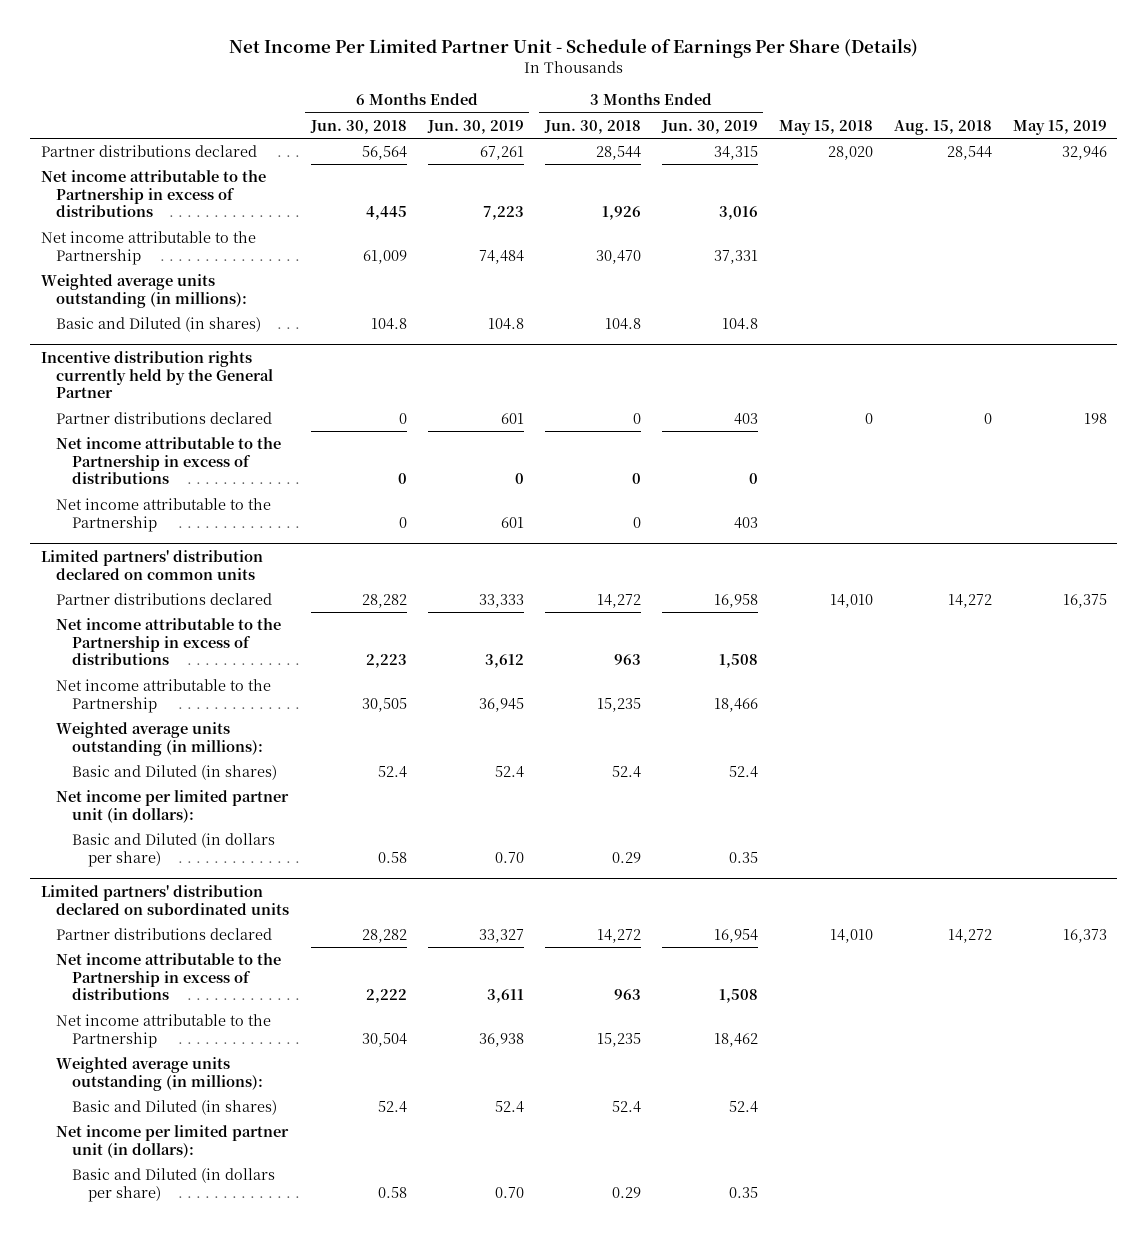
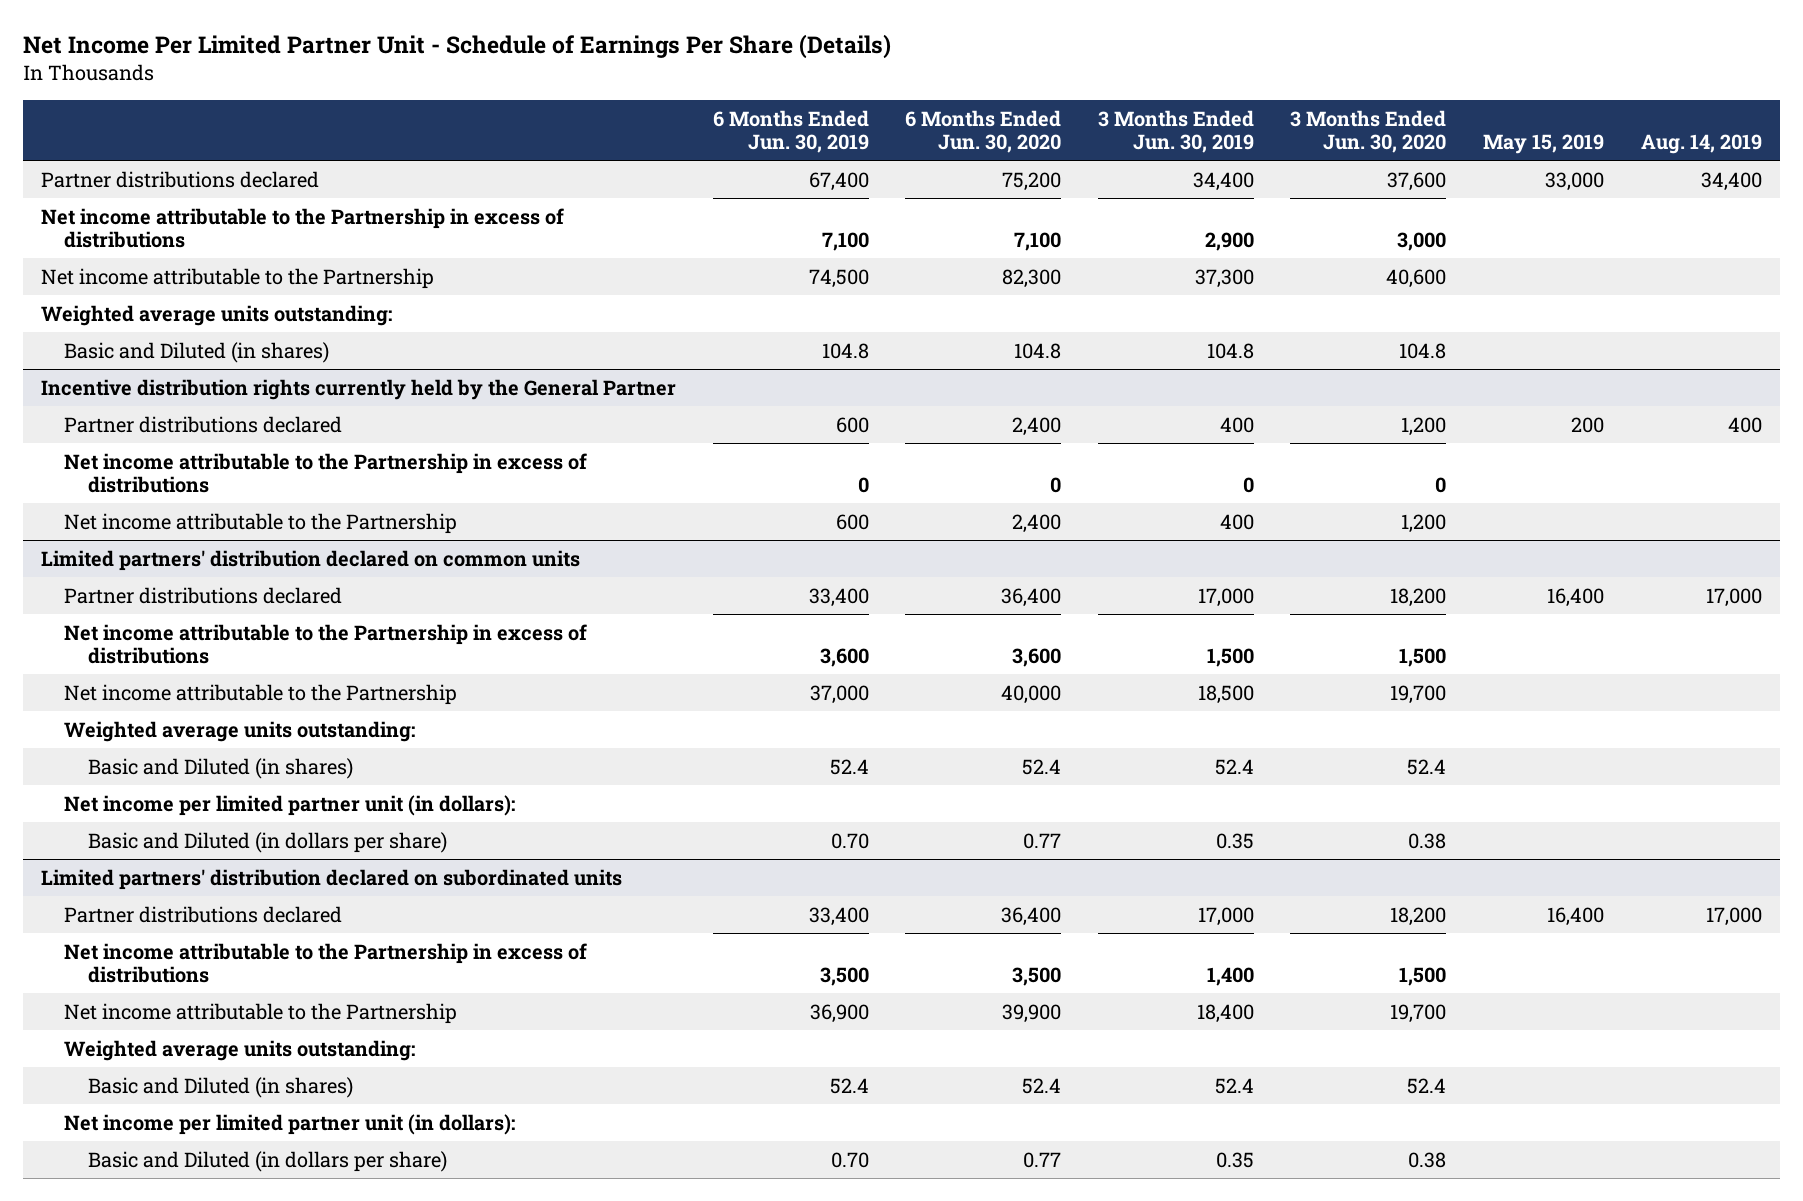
- | 6 Months Ended Jun. 30, 2018 | 6 Months Ended Jun. 30, 2019 | 3 Months Ended Jun. 30, 2018 | 3 Months Ended Jun. 30, 2019 | May 15, 2018 | Aug. 15, 2018 | May 15, 2019
+ | 6 Months Ended Jun. 30, 2019 | 6 Months Ended Jun. 30, 2020 | 3 Months Ended Jun. 30, 2019 | 3 Months Ended Jun. 30, 2020 | May 15, 2019 | Aug. 14, 2019
- Partner distributions declared | 56,564 | 67,261 | 28,544 | 34,315 | 28,020 | 28,544 | 32,946
- Net income attributable to the Partnership in excess of distributions | 4,445 | 7,223 | 1,926 | 3,016 | | |
- Net income attributable to the Partnership | 61,009 | 74,484 | 30,470 | 37,331 | | |
- Weighted average units outstanding (in millions):
+ Partner distributions declared | 67,400 | 75,200 | 34,400 | 37,600 | 33,000 | 34,400
+ Net income attributable to the Partnership in excess of distributions | 7,100 | 7,100 | 2,900 | 3,000 | |
+ Net income attributable to the Partnership | 74,500 | 82,300 | 37,300 | 40,600 | |
+ Weighted average units outstanding:
@ Incentive distribution rights currently held by the General Partner
- Partner distributions declared | 0 | 601 | 0 | 403 | 0 | 0 | 198
+ Partner distributions declared | 600 | 2,400 | 400 | 1,200 | 200 | 400
- Net income attributable to the Partnership | 0 | 601 | 0 | 403 | | |
+ Net income attributable to the Partnership | 600 | 2,400 | 400 | 1,200 | |
@ Limited partners' distribution declared on common units
- Partner distributions declared | 28,282 | 33,333 | 14,272 | 16,958 | 14,010 | 14,272 | 16,375
- Net income attributable to the Partnership in excess of distributions | 2,223 | 3,612 | 963 | 1,508 | | |
- Net income attributable to the Partnership | 30,505 | 36,945 | 15,235 | 18,466 | | |
- Weighted average units outstanding (in millions):
+ Partner distributions declared | 33,400 | 36,400 | 17,000 | 18,200 | 16,400 | 17,000
+ Net income attributable to the Partnership in excess of distributions | 3,600 | 3,600 | 1,500 | 1,500 | |
+ Net income attributable to the Partnership | 37,000 | 40,000 | 18,500 | 19,700 | |
+ Weighted average units outstanding:
@ Limited partners' distribution declared on subordinated units
- Partner distributions declared | 28,282 | 33,327 | 14,272 | 16,954 | 14,010 | 14,272 | 16,373
- Net income attributable to the Partnership in excess of distributions | 2,222 | 3,611 | 963 | 1,508 | | |
- Net income attributable to the Partnership | 30,504 | 36,938 | 15,235 | 18,462 | | |
- Weighted average units outstanding (in millions):
+ Partner distributions declared | 33,400 | 36,400 | 17,000 | 18,200 | 16,400 | 17,000
+ Net income attributable to the Partnership in excess of distributions | 3,500 | 3,500 | 1,400 | 1,500 | |
+ Net income attributable to the Partnership | 36,900 | 39,900 | 18,400 | 19,700 | |
+ Weighted average units outstanding:

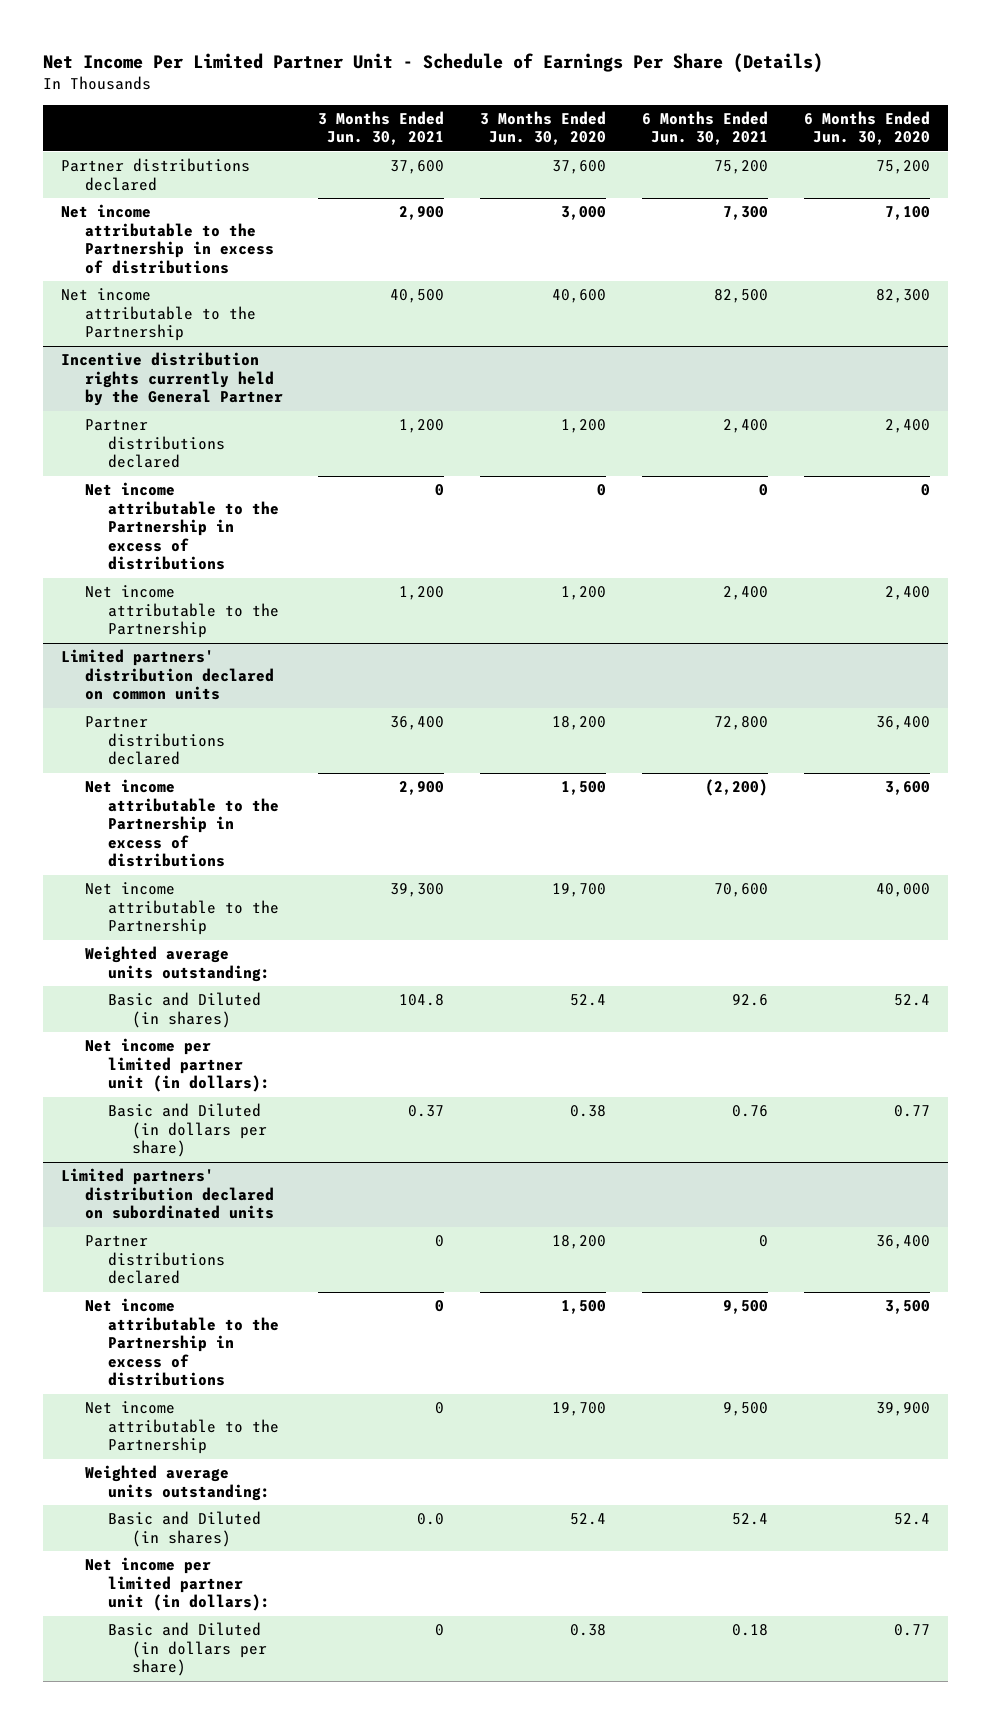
- | 6 Months Ended Jun. 30, 2019 | 6 Months Ended Jun. 30, 2020 | 3 Months Ended Jun. 30, 2019 | 3 Months Ended Jun. 30, 2020 | May 15, 2019 | Aug. 14, 2019
+ | 3 Months Ended Jun. 30, 2021 | 3 Months Ended Jun. 30, 2020 | 6 Months Ended Jun. 30, 2021 | 6 Months Ended Jun. 30, 2020
- Weighted average units outstanding:
- Basic and Diluted (in shares) | 104.8 | 104.8 | 104.8 | 104.8 | |

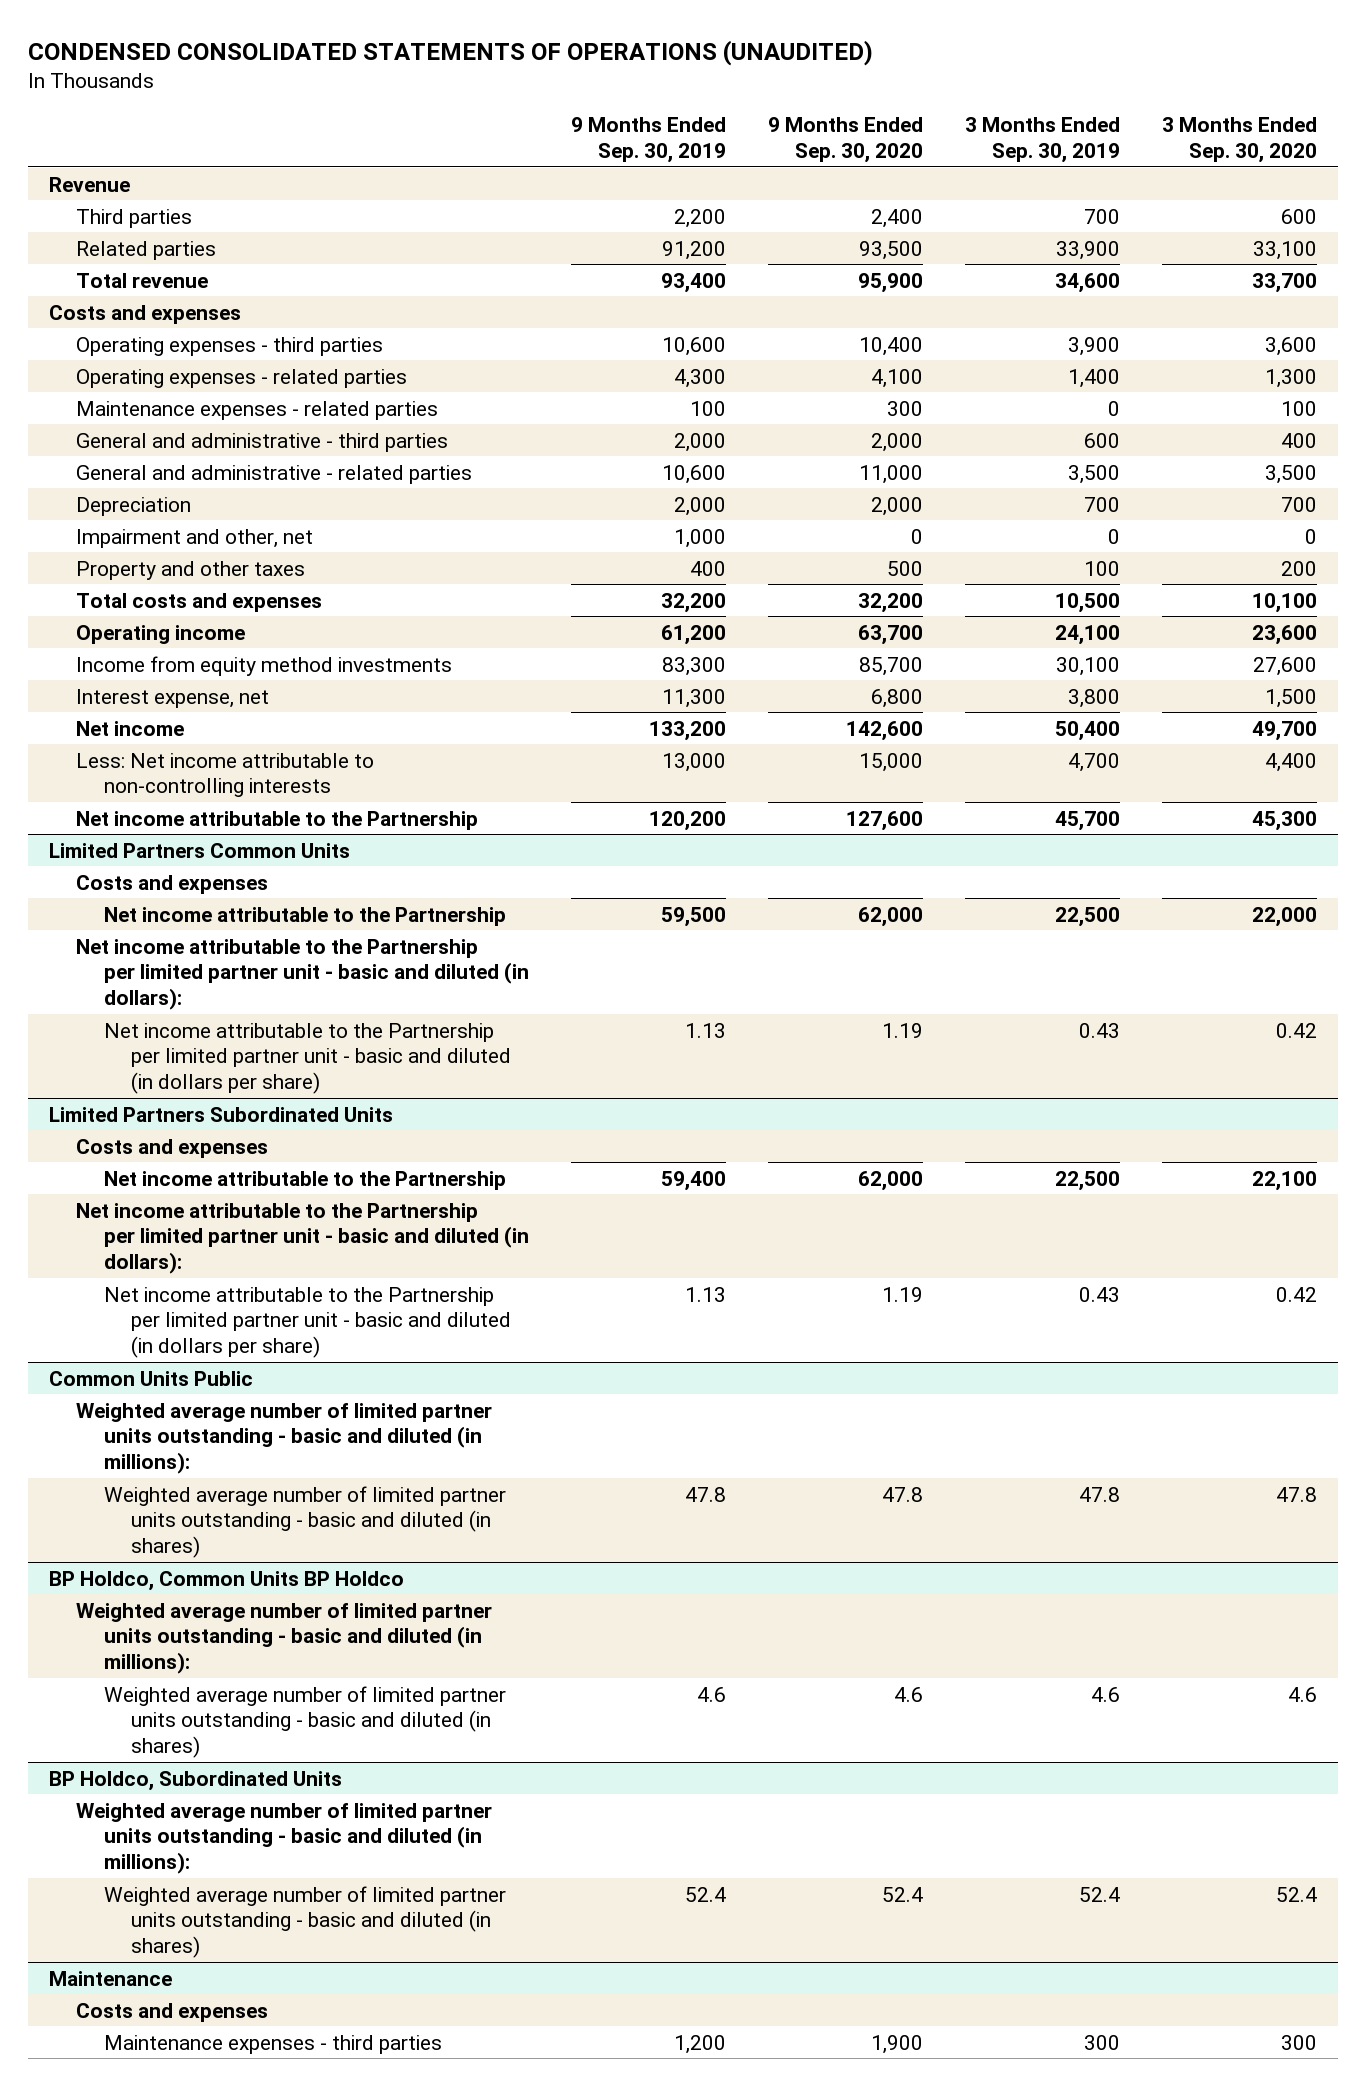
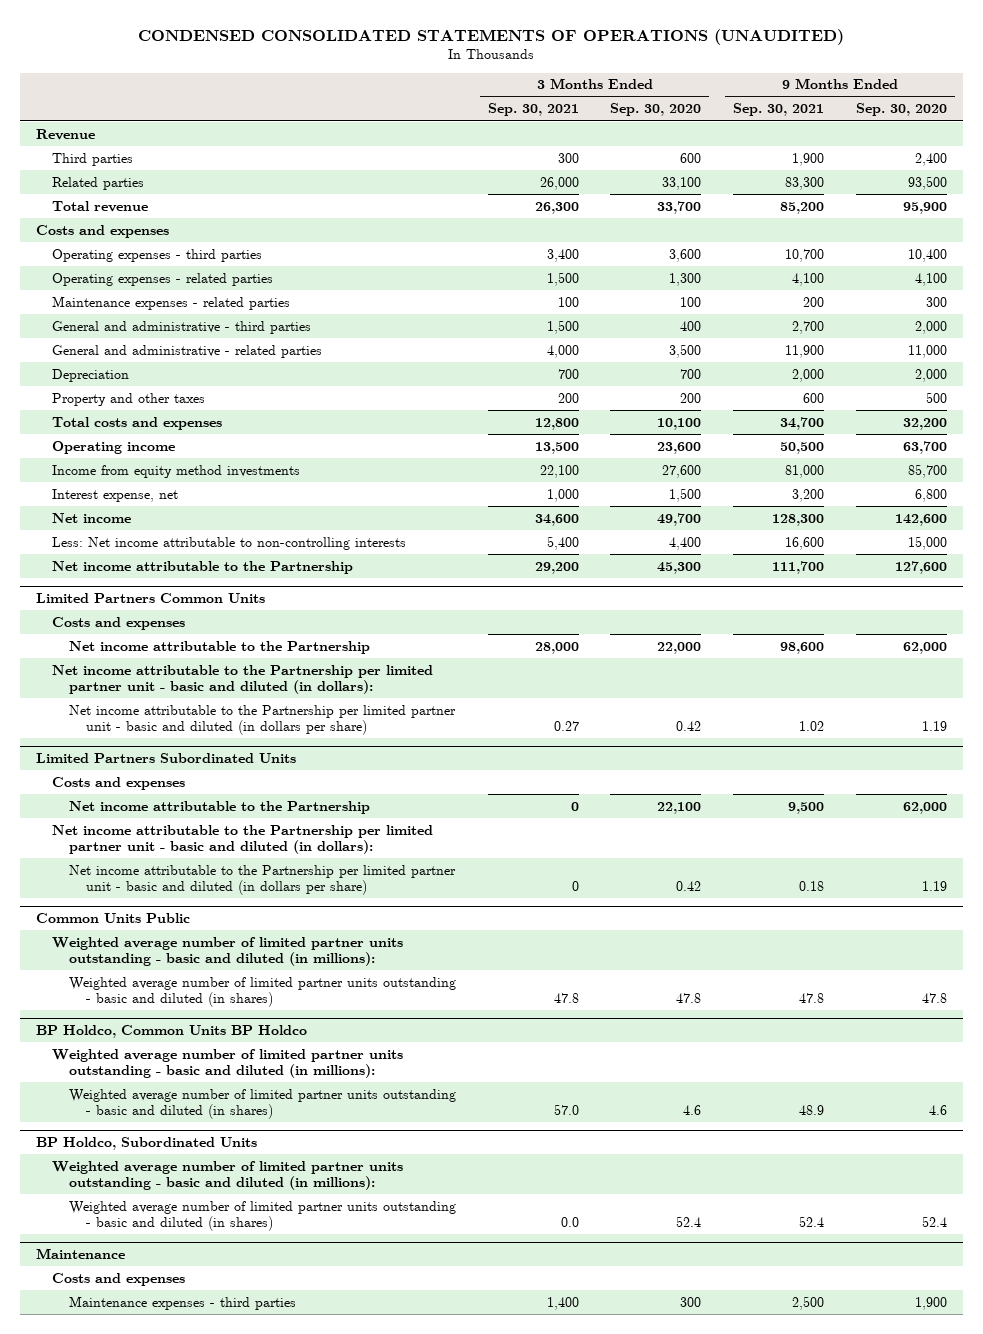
- | 9 Months Ended Sep. 30, 2019 | 9 Months Ended Sep. 30, 2020 | 3 Months Ended Sep. 30, 2019 | 3 Months Ended Sep. 30, 2020
+ | 3 Months Ended Sep. 30, 2021 | 3 Months Ended Sep. 30, 2020 | 9 Months Ended Sep. 30, 2021 | 9 Months Ended Sep. 30, 2020
- Impairment and other, net | 1,000 | 0 | 0 | 0

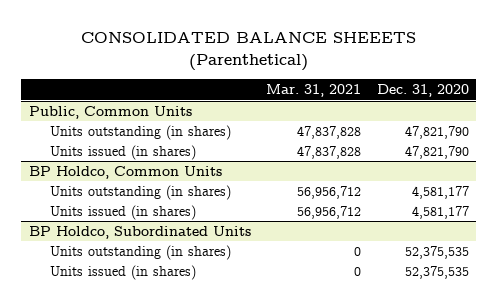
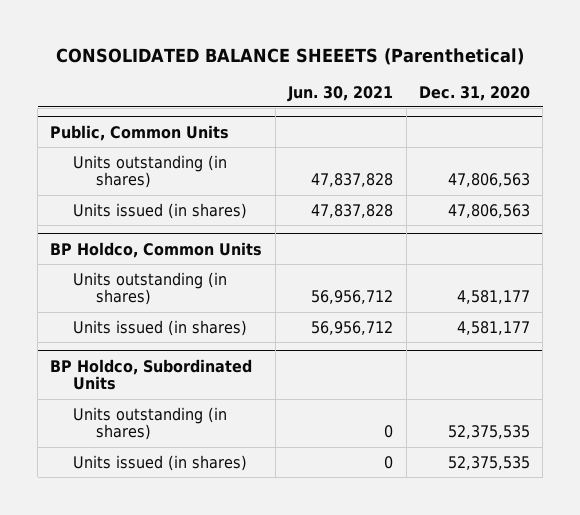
- | Mar. 31, 2021 | Dec. 31, 2020
+ | Jun. 30, 2021 | Dec. 31, 2020
@ Public, Common Units
- Units outstanding (in shares) | 47,837,828 | 47,821,790
- Units issued (in shares) | 47,837,828 | 47,821,790
+ Units outstanding (in shares) | 47,837,828 | 47,806,563
+ Units issued (in shares) | 47,837,828 | 47,806,563

